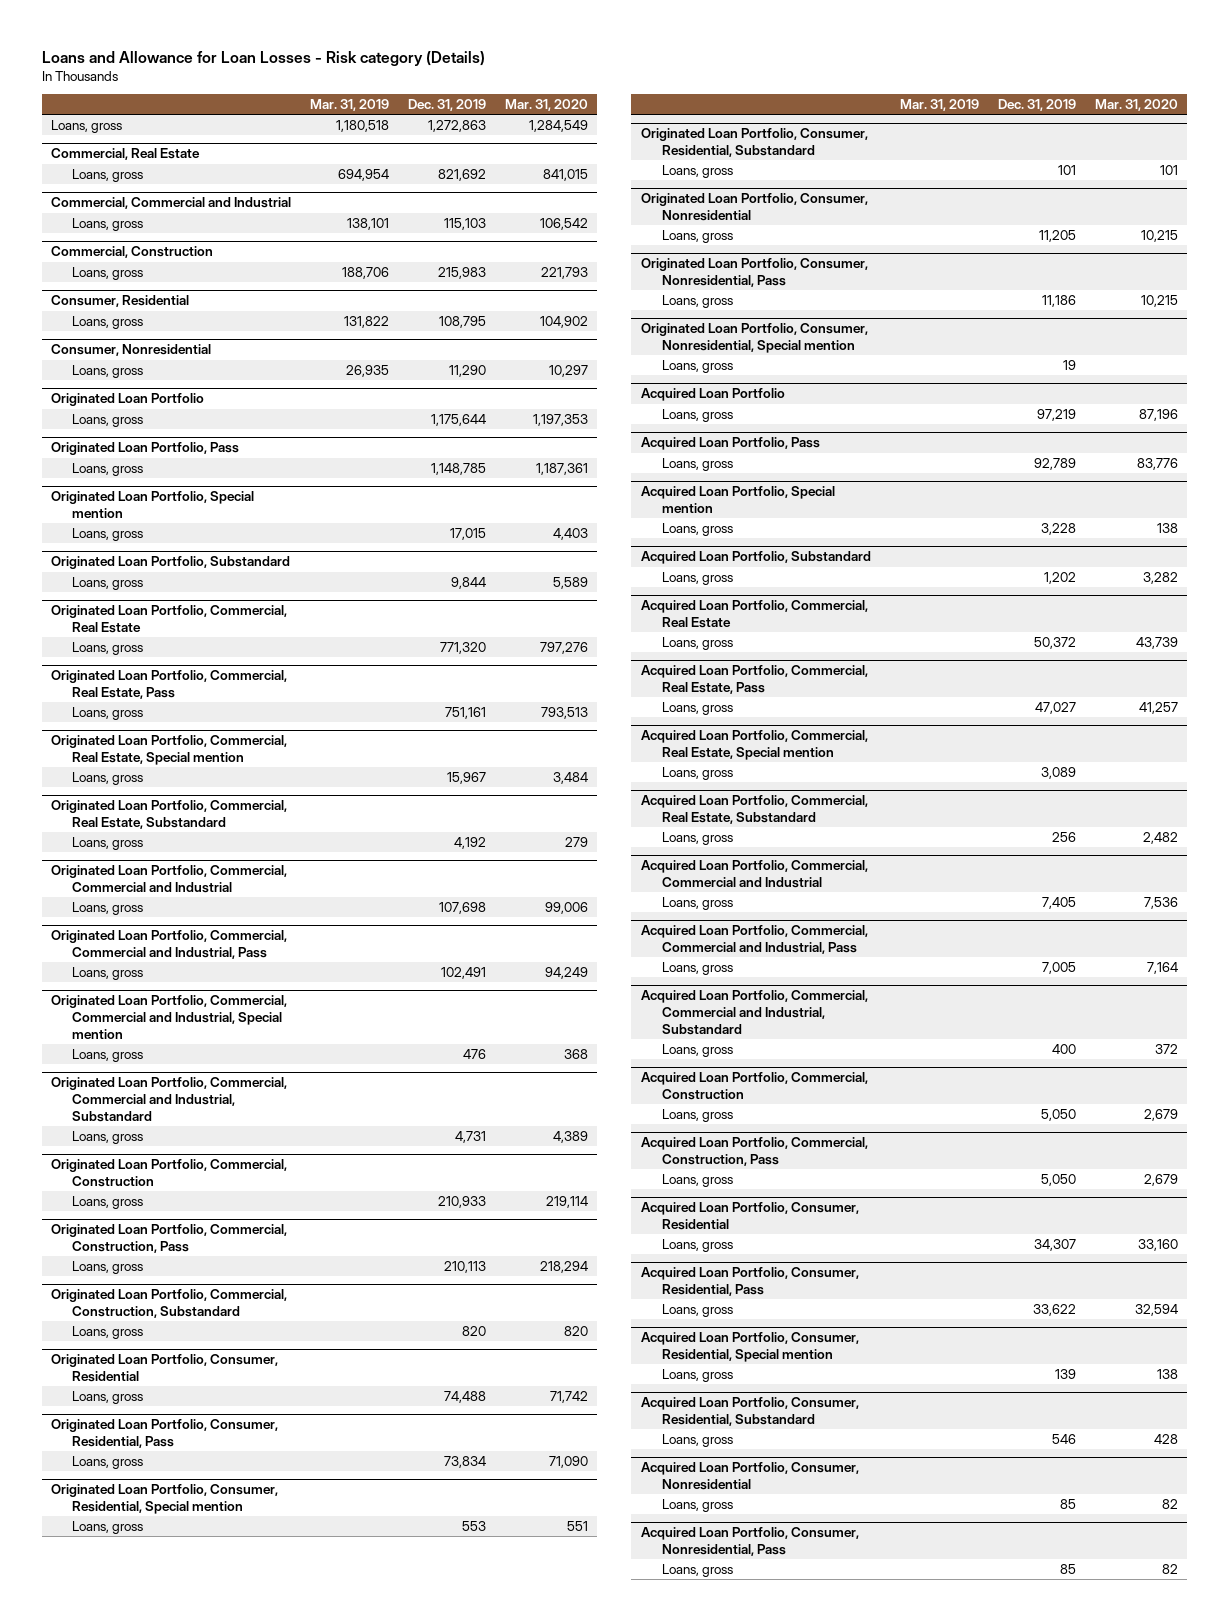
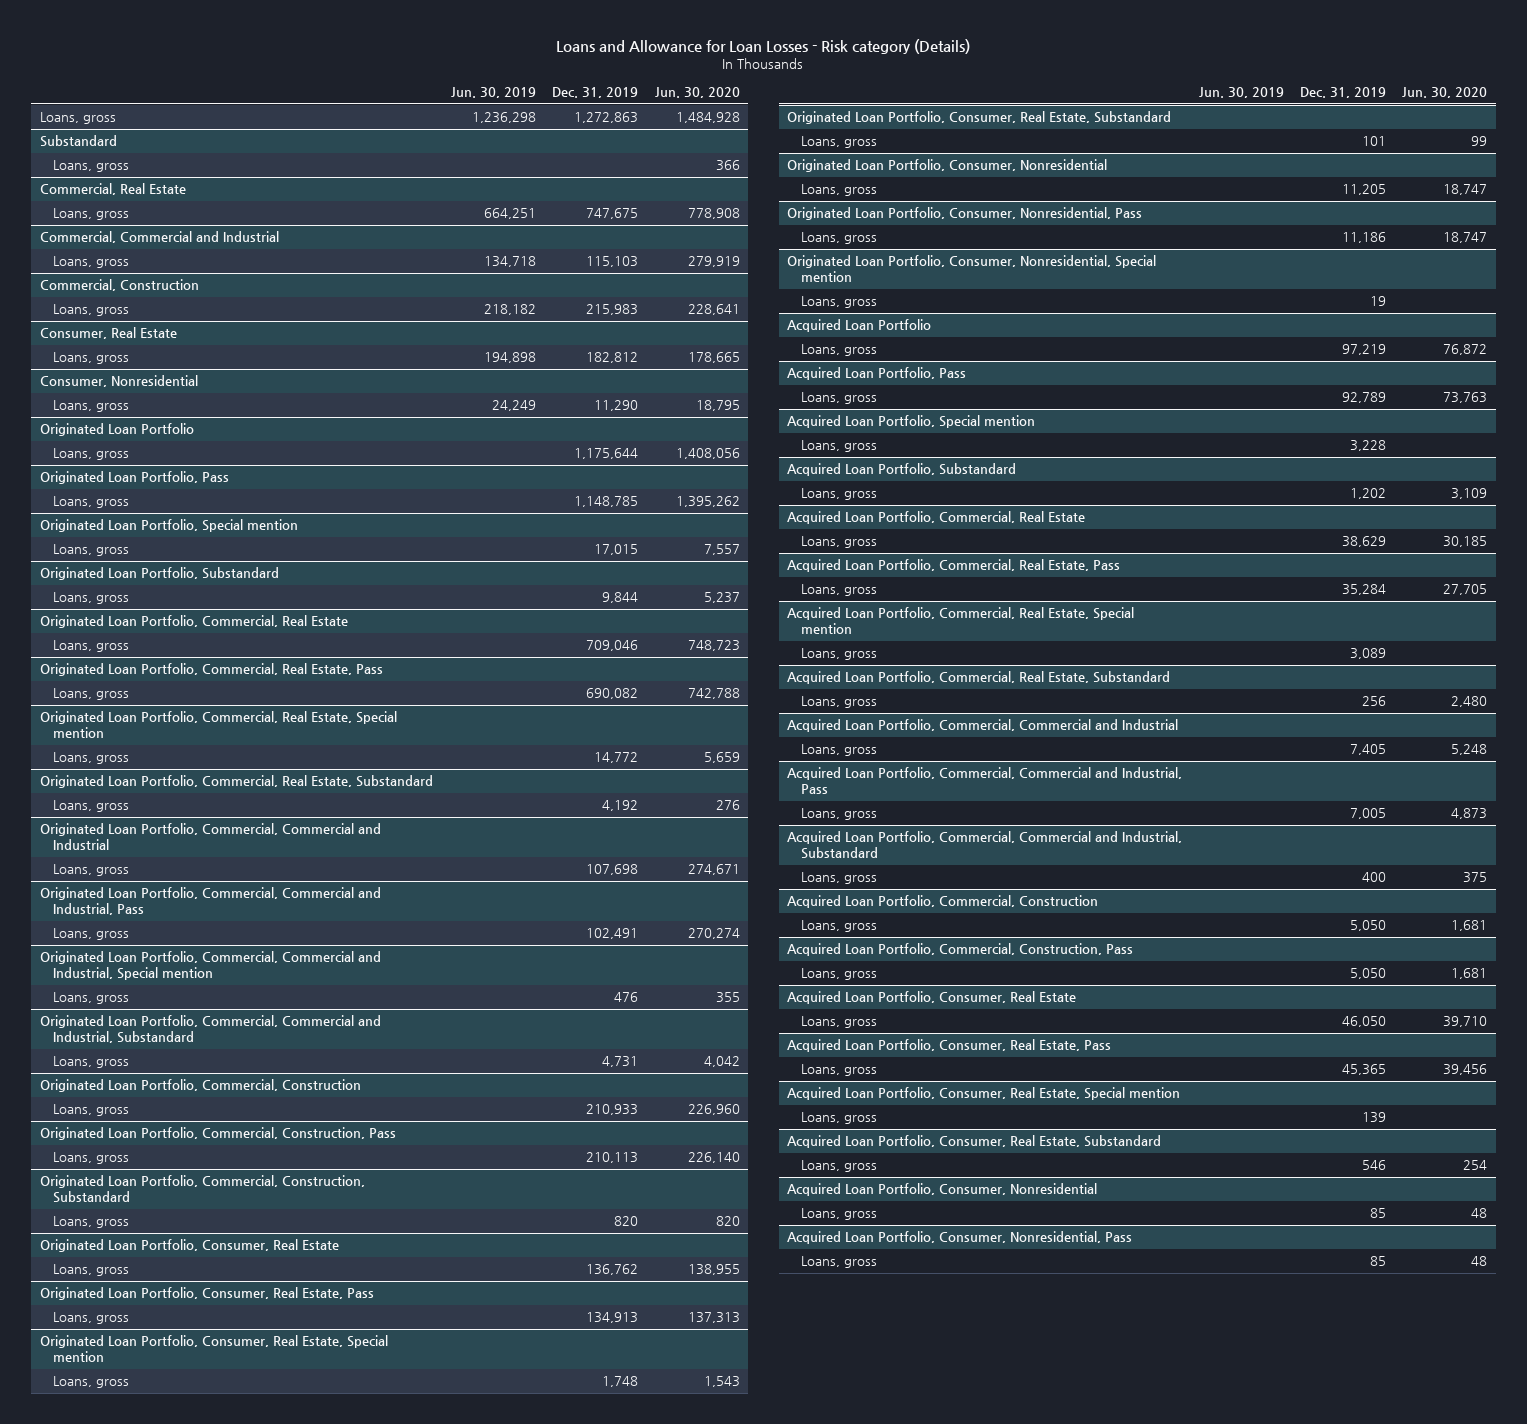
- | Mar. 31, 2019 | Dec. 31, 2019 | Mar. 31, 2020
+ | Jun. 30, 2019 | Dec. 31, 2019 | Jun. 30, 2020
+ Substandard
+ Loans, gross | | | 366
@ Commercial, Real Estate
- Loans, gross | 694,954 | 821,692 | 841,015
+ Loans, gross | 664,251 | 747,675 | 778,908
- Consumer, Residential
- Loans, gross | 131,822 | 108,795 | 104,902
+ Consumer, Real Estate
+ Loans, gross | 194,898 | 182,812 | 178,665
@ Originated Loan Portfolio, Commercial, Real Estate
- Loans, gross | | 771,320 | 797,276
+ Loans, gross | | 709,046 | 748,723
@ Originated Loan Portfolio, Commercial, Real Estate, Pass
- Loans, gross | | 751,161 | 793,513
+ Loans, gross | | 690,082 | 742,788
@ Originated Loan Portfolio, Commercial, Real Estate, Special mention
- Loans, gross | | 15,967 | 3,484
+ Loans, gross | | 14,772 | 5,659
- Originated Loan Portfolio, Consumer, Residential
- Loans, gross | | 74,488 | 71,742
- Originated Loan Portfolio, Consumer, Residential, Pass
- Loans, gross | | 73,834 | 71,090
- Originated Loan Portfolio, Consumer, Residential, Special mention
- Loans, gross | | 553 | 551
- Originated Loan Portfolio, Consumer, Residential, Substandard
+ Originated Loan Portfolio, Consumer, Real Estate
+ Loans, gross | | 136,762 | 138,955
+ Originated Loan Portfolio, Consumer, Real Estate, Pass
+ Loans, gross | | 134,913 | 137,313
+ Originated Loan Portfolio, Consumer, Real Estate, Special mention
+ Loans, gross | | 1,748 | 1,543
+ Originated Loan Portfolio, Consumer, Real Estate, Substandard
@ Acquired Loan Portfolio, Commercial, Real Estate
- Loans, gross | | 50,372 | 43,739
+ Loans, gross | | 38,629 | 30,185
@ Acquired Loan Portfolio, Commercial, Real Estate, Pass
- Loans, gross | | 47,027 | 41,257
+ Loans, gross | | 35,284 | 27,705
- Acquired Loan Portfolio, Consumer, Residential
- Loans, gross | | 34,307 | 33,160
- Acquired Loan Portfolio, Consumer, Residential, Pass
- Loans, gross | | 33,622 | 32,594
- Acquired Loan Portfolio, Consumer, Residential, Special mention
+ Acquired Loan Portfolio, Consumer, Real Estate
+ Loans, gross | | 46,050 | 39,710
+ Acquired Loan Portfolio, Consumer, Real Estate, Pass
+ Loans, gross | | 45,365 | 39,456
+ Acquired Loan Portfolio, Consumer, Real Estate, Special mention
- Acquired Loan Portfolio, Consumer, Residential, Substandard
+ Acquired Loan Portfolio, Consumer, Real Estate, Substandard

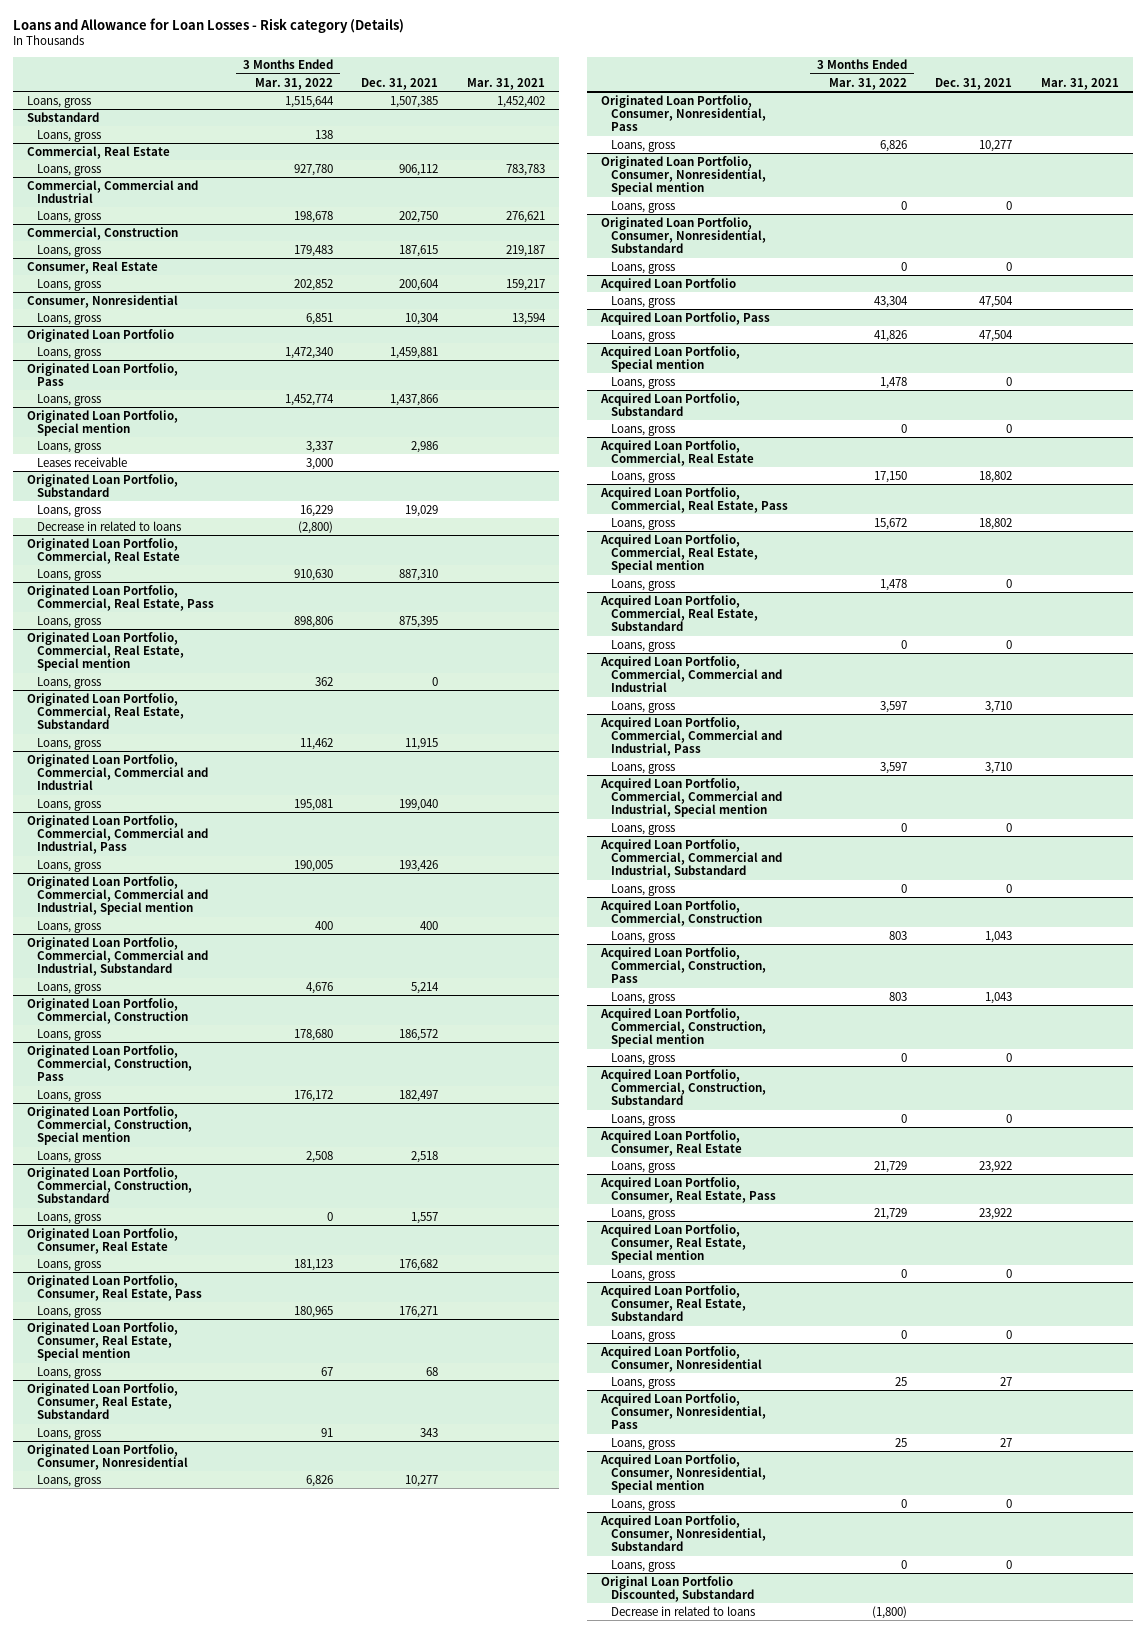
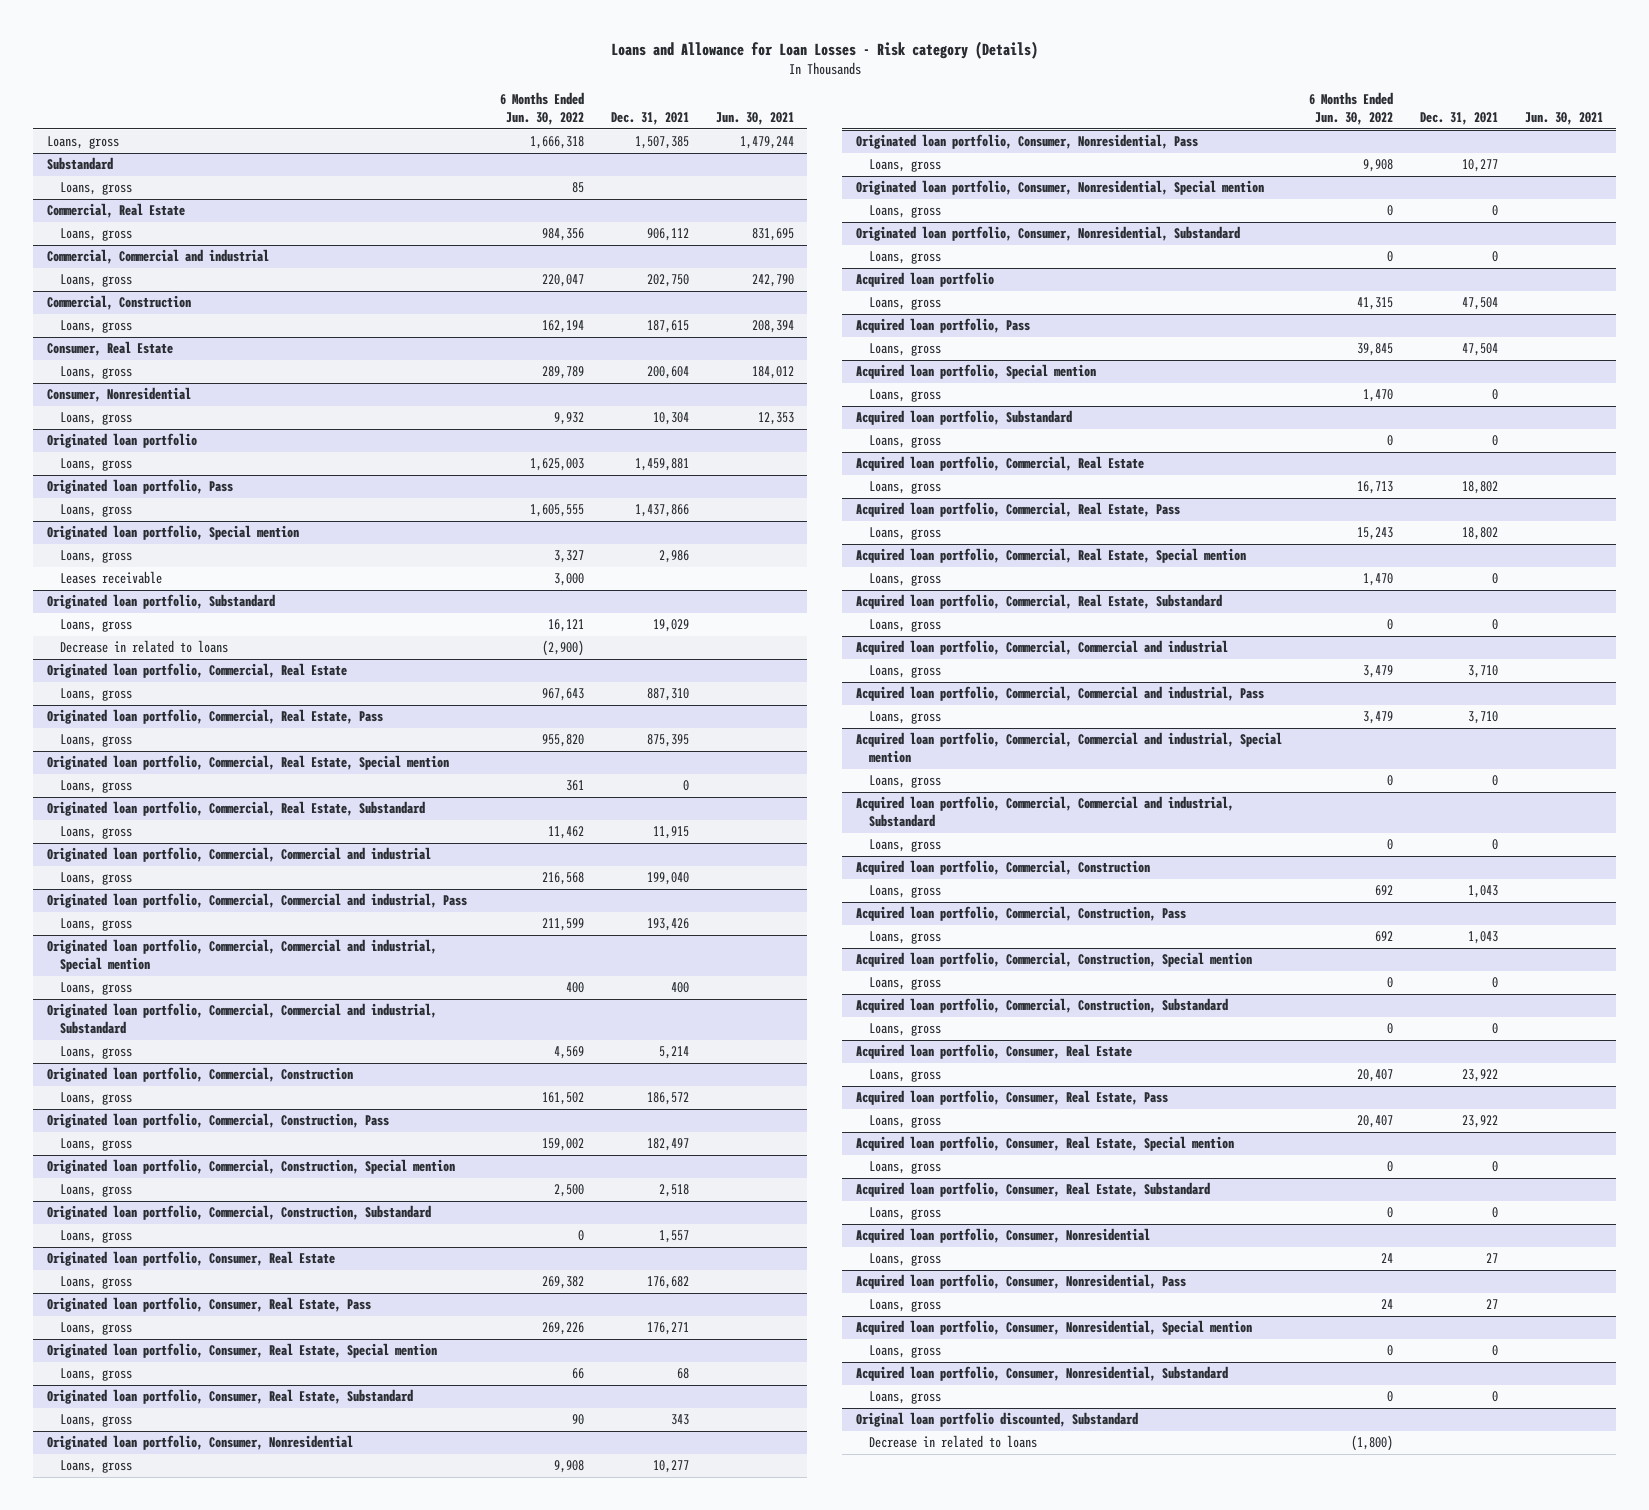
- | 3 Months Ended Mar. 31, 2022 | Dec. 31, 2021 | Mar. 31, 2021
+ | 6 Months Ended Jun. 30, 2022 | Dec. 31, 2021 | Jun. 30, 2021
- Commercial, Commercial and Industrial
+ Commercial, Commercial and industrial
- Originated Loan Portfolio
+ Originated loan portfolio
- Originated Loan Portfolio, Pass
+ Originated loan portfolio, Pass
- Originated Loan Portfolio, Special mention
+ Originated loan portfolio, Special mention
- Originated Loan Portfolio, Substandard
+ Originated loan portfolio, Substandard
- Originated Loan Portfolio, Commercial, Real Estate
+ Originated loan portfolio, Commercial, Real Estate
- Originated Loan Portfolio, Commercial, Real Estate, Pass
+ Originated loan portfolio, Commercial, Real Estate, Pass
- Originated Loan Portfolio, Commercial, Real Estate, Special mention
+ Originated loan portfolio, Commercial, Real Estate, Special mention
- Originated Loan Portfolio, Commercial, Real Estate, Substandard
+ Originated loan portfolio, Commercial, Real Estate, Substandard
- Originated Loan Portfolio, Commercial, Commercial and Industrial
+ Originated loan portfolio, Commercial, Commercial and industrial
- Originated Loan Portfolio, Commercial, Commercial and Industrial, Pass
+ Originated loan portfolio, Commercial, Commercial and industrial, Pass
- Originated Loan Portfolio, Commercial, Commercial and Industrial, Special mention
+ Originated loan portfolio, Commercial, Commercial and industrial, Special mention
- Originated Loan Portfolio, Commercial, Commercial and Industrial, Substandard
+ Originated loan portfolio, Commercial, Commercial and industrial, Substandard
- Originated Loan Portfolio, Commercial, Construction
+ Originated loan portfolio, Commercial, Construction
- Originated Loan Portfolio, Commercial, Construction, Pass
+ Originated loan portfolio, Commercial, Construction, Pass
- Originated Loan Portfolio, Commercial, Construction, Special mention
+ Originated loan portfolio, Commercial, Construction, Special mention
- Originated Loan Portfolio, Commercial, Construction, Substandard
+ Originated loan portfolio, Commercial, Construction, Substandard
- Originated Loan Portfolio, Consumer, Real Estate
+ Originated loan portfolio, Consumer, Real Estate
- Originated Loan Portfolio, Consumer, Real Estate, Pass
+ Originated loan portfolio, Consumer, Real Estate, Pass
- Originated Loan Portfolio, Consumer, Real Estate, Special mention
+ Originated loan portfolio, Consumer, Real Estate, Special mention
- Originated Loan Portfolio, Consumer, Real Estate, Substandard
+ Originated loan portfolio, Consumer, Real Estate, Substandard
- Originated Loan Portfolio, Consumer, Nonresidential
+ Originated loan portfolio, Consumer, Nonresidential
- Originated Loan Portfolio, Consumer, Nonresidential, Pass
+ Originated loan portfolio, Consumer, Nonresidential, Pass
- Originated Loan Portfolio, Consumer, Nonresidential, Special mention
+ Originated loan portfolio, Consumer, Nonresidential, Special mention
- Originated Loan Portfolio, Consumer, Nonresidential, Substandard
+ Originated loan portfolio, Consumer, Nonresidential, Substandard
- Acquired Loan Portfolio
+ Acquired loan portfolio
- Acquired Loan Portfolio, Pass
+ Acquired loan portfolio, Pass
- Acquired Loan Portfolio, Special mention
+ Acquired loan portfolio, Special mention
- Acquired Loan Portfolio, Substandard
+ Acquired loan portfolio, Substandard
- Acquired Loan Portfolio, Commercial, Real Estate
+ Acquired loan portfolio, Commercial, Real Estate
- Acquired Loan Portfolio, Commercial, Real Estate, Pass
+ Acquired loan portfolio, Commercial, Real Estate, Pass
- Acquired Loan Portfolio, Commercial, Real Estate, Special mention
+ Acquired loan portfolio, Commercial, Real Estate, Special mention
- Acquired Loan Portfolio, Commercial, Real Estate, Substandard
+ Acquired loan portfolio, Commercial, Real Estate, Substandard
- Acquired Loan Portfolio, Commercial, Commercial and Industrial
+ Acquired loan portfolio, Commercial, Commercial and industrial
- Acquired Loan Portfolio, Commercial, Commercial and Industrial, Pass
+ Acquired loan portfolio, Commercial, Commercial and industrial, Pass
- Acquired Loan Portfolio, Commercial, Commercial and Industrial, Special mention
+ Acquired loan portfolio, Commercial, Commercial and industrial, Special mention
- Acquired Loan Portfolio, Commercial, Commercial and Industrial, Substandard
+ Acquired loan portfolio, Commercial, Commercial and industrial, Substandard
- Acquired Loan Portfolio, Commercial, Construction
+ Acquired loan portfolio, Commercial, Construction
- Acquired Loan Portfolio, Commercial, Construction, Pass
+ Acquired loan portfolio, Commercial, Construction, Pass
- Acquired Loan Portfolio, Commercial, Construction, Special mention
+ Acquired loan portfolio, Commercial, Construction, Special mention
- Acquired Loan Portfolio, Commercial, Construction, Substandard
+ Acquired loan portfolio, Commercial, Construction, Substandard
- Acquired Loan Portfolio, Consumer, Real Estate
+ Acquired loan portfolio, Consumer, Real Estate
- Acquired Loan Portfolio, Consumer, Real Estate, Pass
+ Acquired loan portfolio, Consumer, Real Estate, Pass
- Acquired Loan Portfolio, Consumer, Real Estate, Special mention
+ Acquired loan portfolio, Consumer, Real Estate, Special mention
- Acquired Loan Portfolio, Consumer, Real Estate, Substandard
+ Acquired loan portfolio, Consumer, Real Estate, Substandard
- Acquired Loan Portfolio, Consumer, Nonresidential
+ Acquired loan portfolio, Consumer, Nonresidential
- Acquired Loan Portfolio, Consumer, Nonresidential, Pass
+ Acquired loan portfolio, Consumer, Nonresidential, Pass
- Acquired Loan Portfolio, Consumer, Nonresidential, Special mention
+ Acquired loan portfolio, Consumer, Nonresidential, Special mention
- Acquired Loan Portfolio, Consumer, Nonresidential, Substandard
+ Acquired loan portfolio, Consumer, Nonresidential, Substandard
- Original Loan Portfolio Discounted, Substandard
+ Original loan portfolio discounted, Substandard

